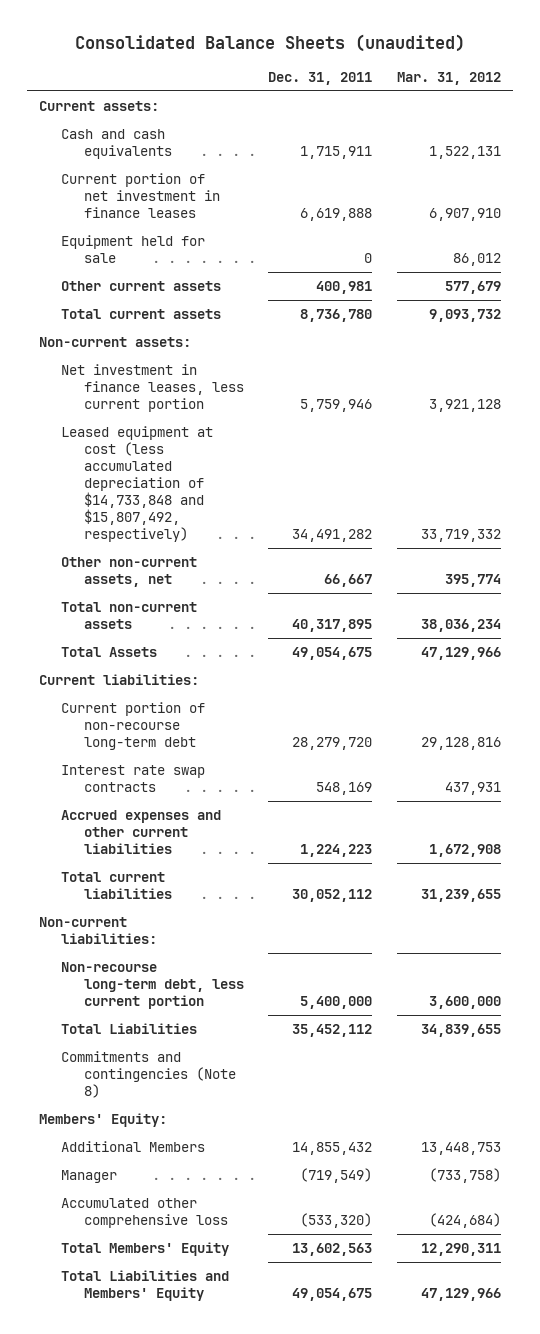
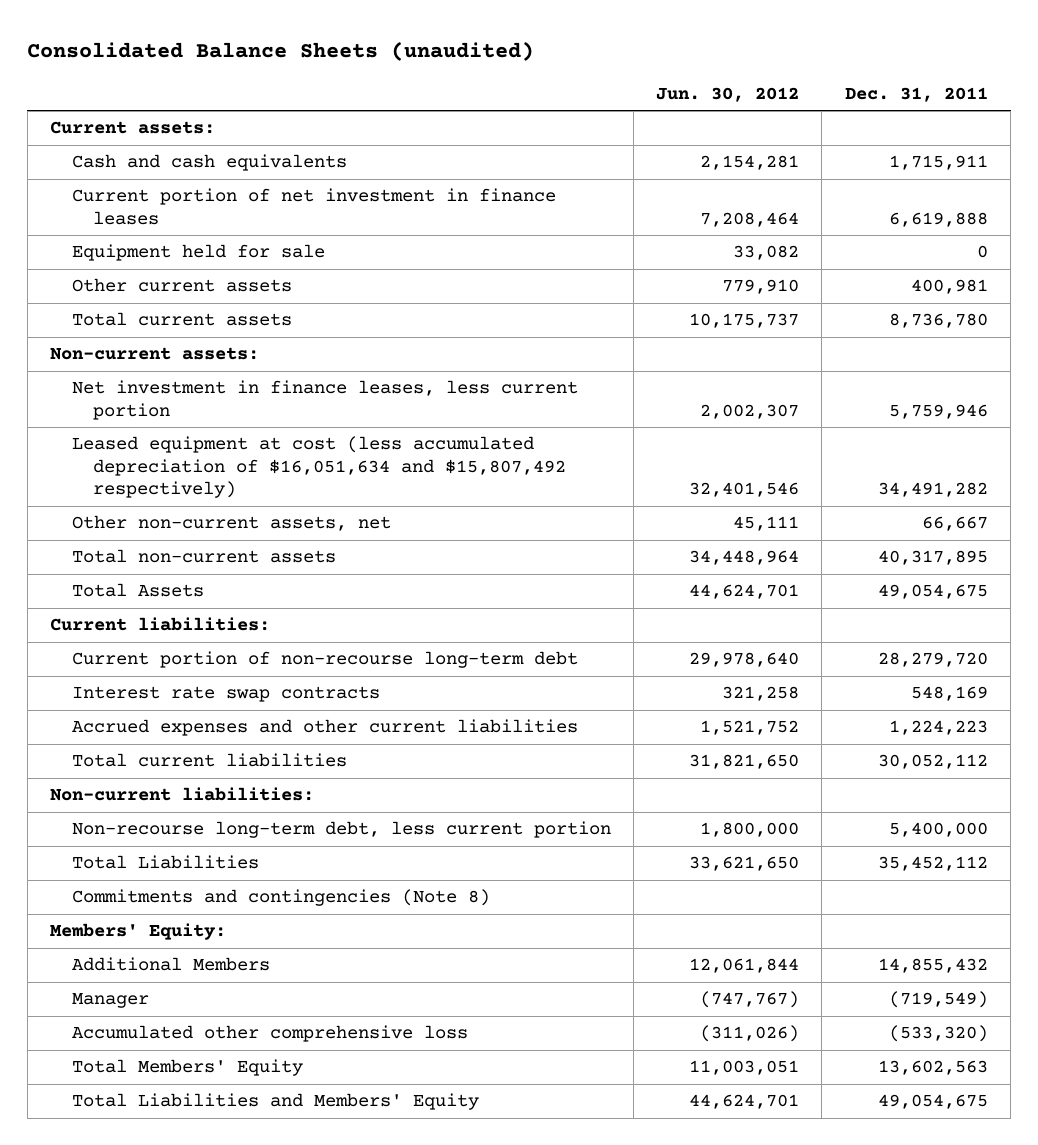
- | Dec. 31, 2011 | Mar. 31, 2012
+ | Jun. 30, 2012 | Dec. 31, 2011
- Leased equipment at cost (less accumulated depreciation of $14,733,848 and $15,807,492, respectively) | 34,491,282 | 33,719,332
+ Leased equipment at cost (less accumulated depreciation of $16,051,634 and $15,807,492 respectively) | 32,401,546 | 34,491,282

